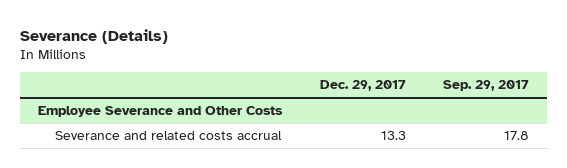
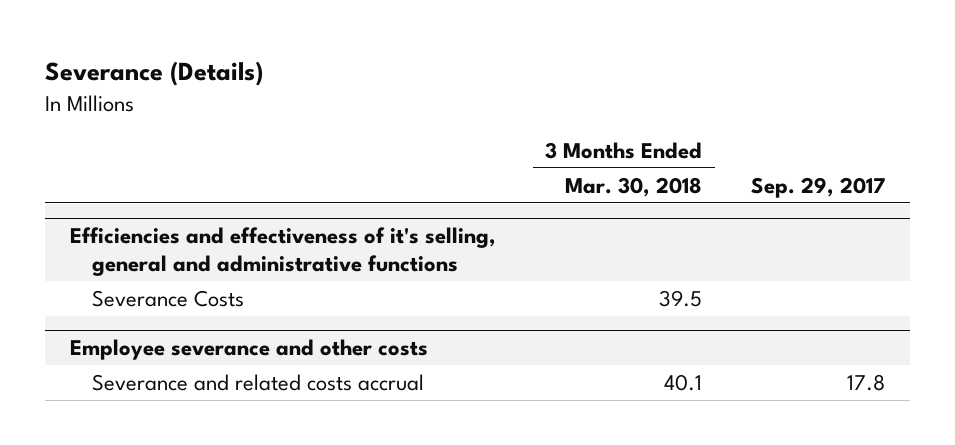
- | Dec. 29, 2017 | Sep. 29, 2017
+ | 3 Months Ended Mar. 30, 2018 | Sep. 29, 2017
- Employee Severance and Other Costs
+ Efficiencies and effectiveness of it's selling, general and administrative functions
+ Severance Costs | 39.5 |
+ Employee severance and other costs

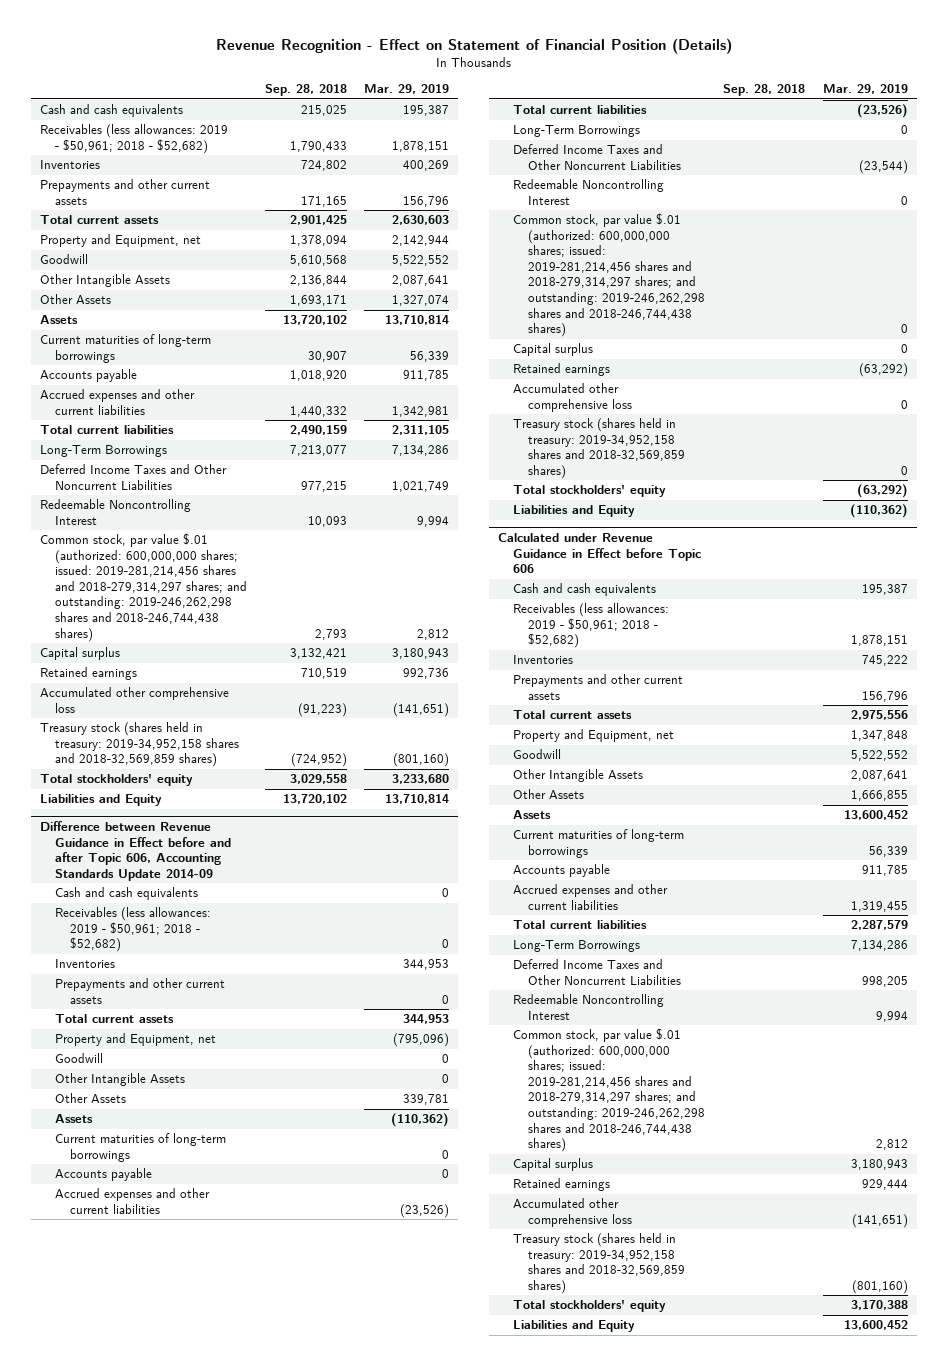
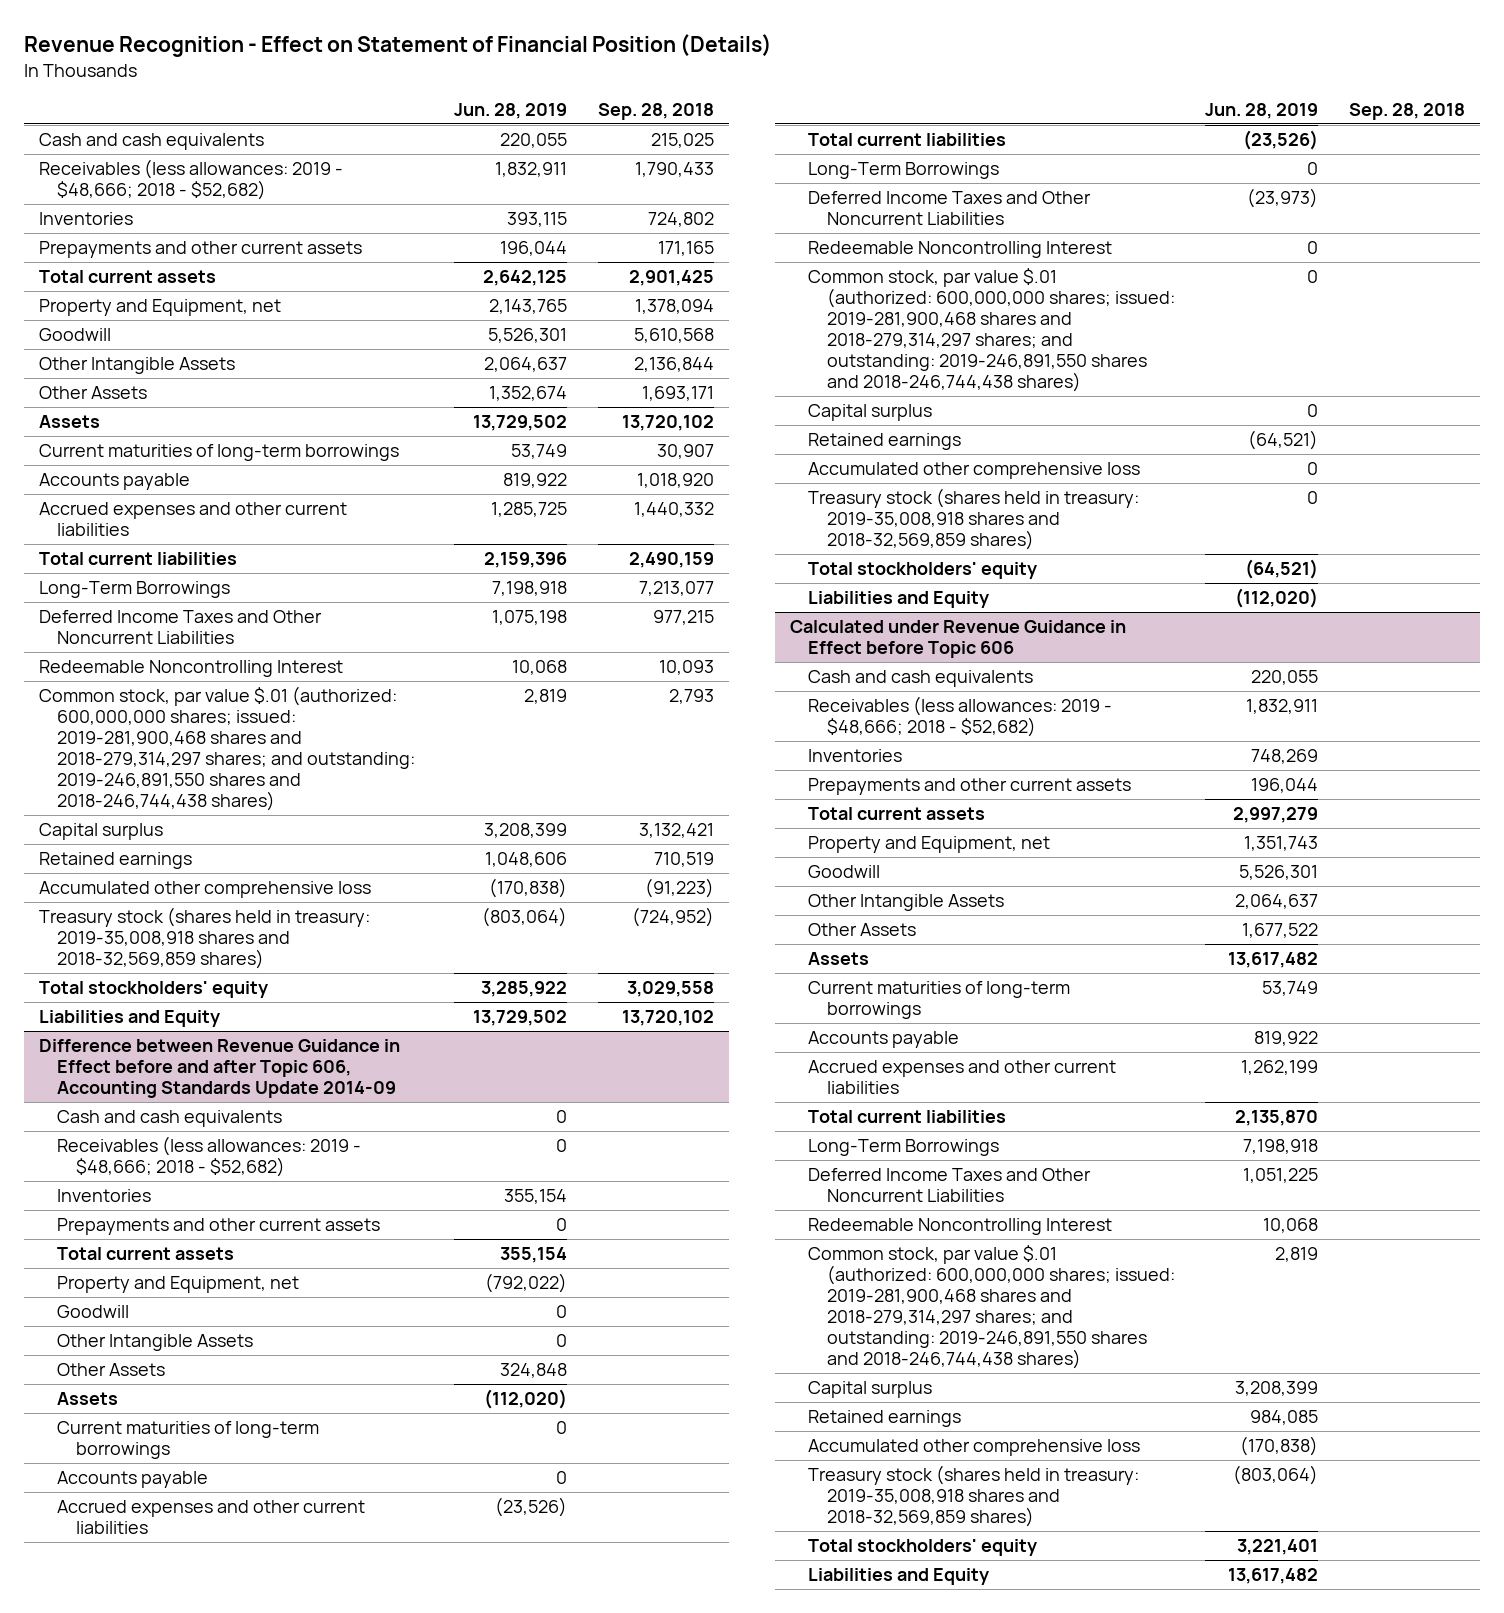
- | Sep. 28, 2018 | Mar. 29, 2019
+ | Jun. 28, 2019 | Sep. 28, 2018
- Receivables (less allowances: 2019 - $50,961; 2018 - $52,682) | 1,790,433 | 1,878,151
+ Receivables (less allowances: 2019 - $48,666; 2018 - $52,682) | 1,832,911 | 1,790,433
- Common stock, par value $.01 (authorized: 600,000,000 shares; issued: 2019-281,214,456 shares and 2018-279,314,297 shares; and outstanding: 2019-246,262,298 shares and 2018-246,744,438 shares) | 2,793 | 2,812
+ Common stock, par value $.01 (authorized: 600,000,000 shares; issued: 2019-281,900,468 shares and 2018-279,314,297 shares; and outstanding: 2019-246,891,550 shares and 2018-246,744,438 shares) | 2,819 | 2,793
- Treasury stock (shares held in treasury: 2019-34,952,158 shares and 2018-32,569,859 shares) | (724,952) | (801,160)
+ Treasury stock (shares held in treasury: 2019-35,008,918 shares and 2018-32,569,859 shares) | (803,064) | (724,952)
@ Difference between Revenue Guidance in Effect before and after Topic 606, Accounting Standards Update 2014-09
- Receivables (less allowances: 2019 - $50,961; 2018 - $52,682) | | 0
+ Receivables (less allowances: 2019 - $48,666; 2018 - $52,682) | 0 |
- Common stock, par value $.01 (authorized: 600,000,000 shares; issued: 2019-281,214,456 shares and 2018-279,314,297 shares; and outstanding: 2019-246,262,298 shares and 2018-246,744,438 shares) | | 0
+ Common stock, par value $.01 (authorized: 600,000,000 shares; issued: 2019-281,900,468 shares and 2018-279,314,297 shares; and outstanding: 2019-246,891,550 shares and 2018-246,744,438 shares) | 0 |
- Treasury stock (shares held in treasury: 2019-34,952,158 shares and 2018-32,569,859 shares) | | 0
+ Treasury stock (shares held in treasury: 2019-35,008,918 shares and 2018-32,569,859 shares) | 0 |
@ Calculated under Revenue Guidance in Effect before Topic 606
- Receivables (less allowances: 2019 - $50,961; 2018 - $52,682) | | 1,878,151
+ Receivables (less allowances: 2019 - $48,666; 2018 - $52,682) | 1,832,911 |
- Common stock, par value $.01 (authorized: 600,000,000 shares; issued: 2019-281,214,456 shares and 2018-279,314,297 shares; and outstanding: 2019-246,262,298 shares and 2018-246,744,438 shares) | | 2,812
+ Common stock, par value $.01 (authorized: 600,000,000 shares; issued: 2019-281,900,468 shares and 2018-279,314,297 shares; and outstanding: 2019-246,891,550 shares and 2018-246,744,438 shares) | 2,819 |
- Treasury stock (shares held in treasury: 2019-34,952,158 shares and 2018-32,569,859 shares) | | (801,160)
+ Treasury stock (shares held in treasury: 2019-35,008,918 shares and 2018-32,569,859 shares) | (803,064) |

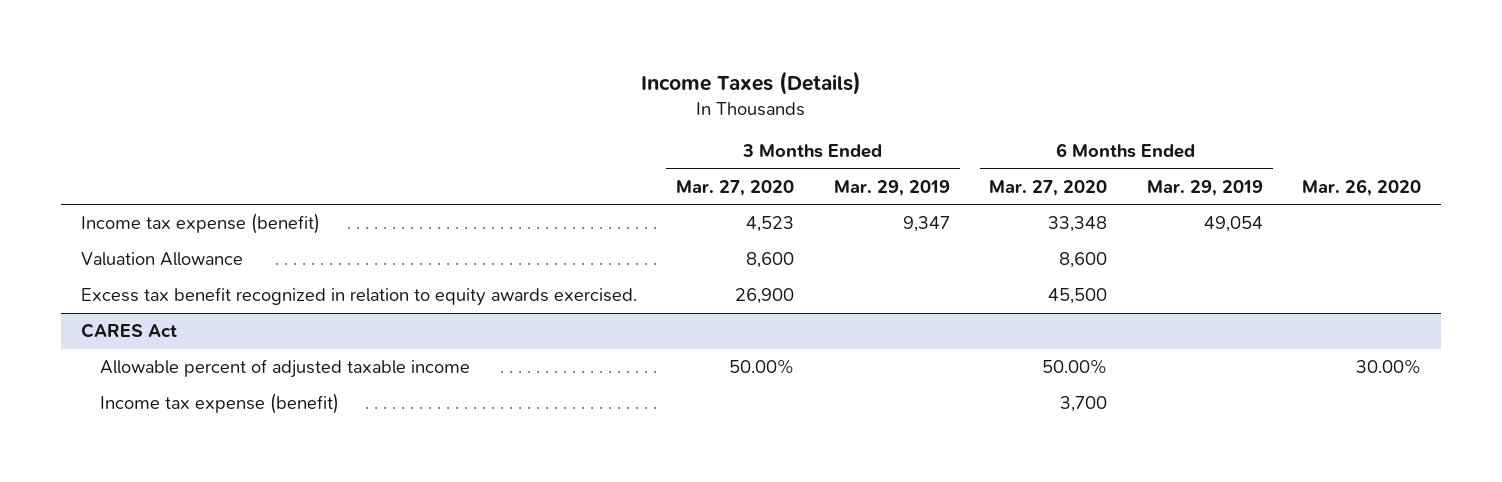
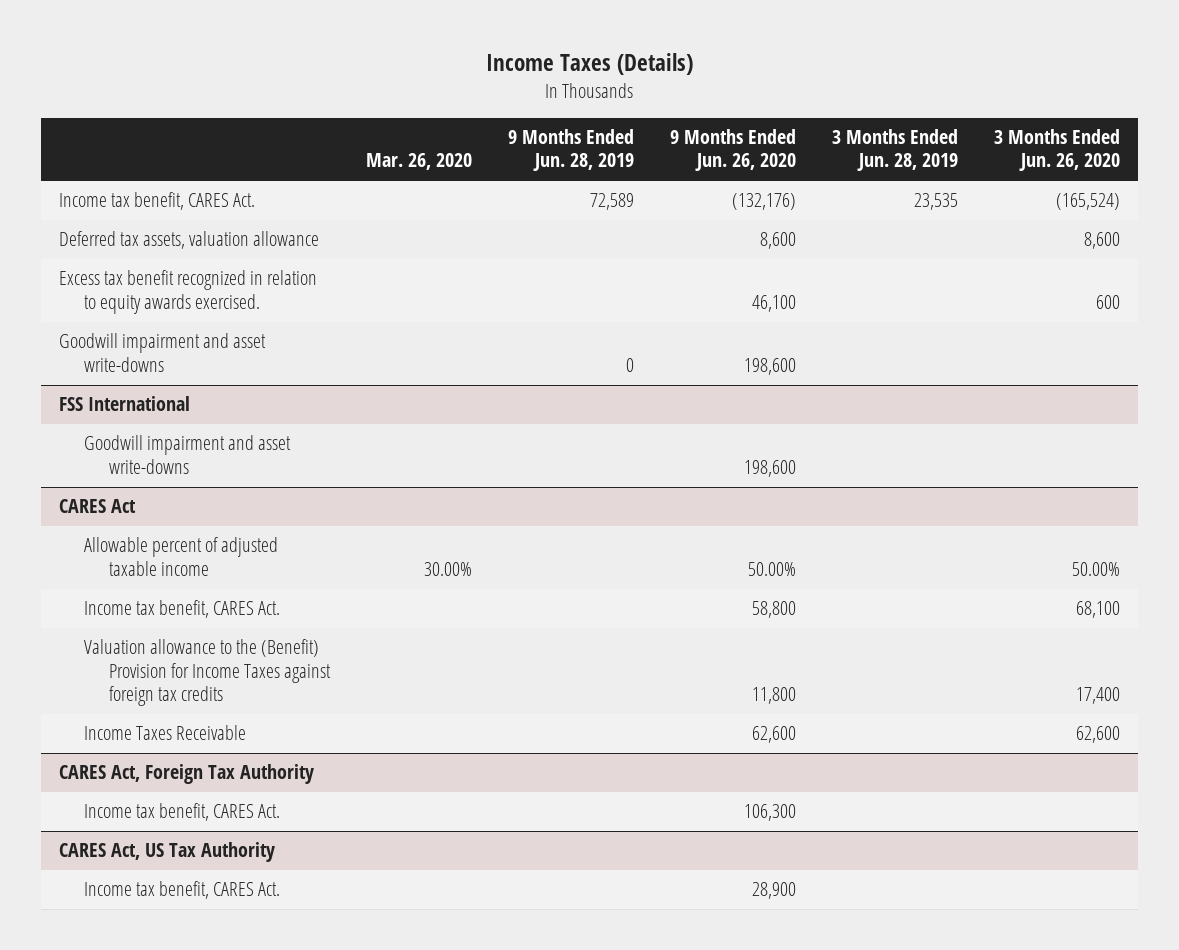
- | 3 Months Ended Mar. 27, 2020 | 3 Months Ended Mar. 29, 2019 | 6 Months Ended Mar. 27, 2020 | 6 Months Ended Mar. 29, 2019 | Mar. 26, 2020
+ | Mar. 26, 2020 | 9 Months Ended Jun. 28, 2019 | 9 Months Ended Jun. 26, 2020 | 3 Months Ended Jun. 28, 2019 | 3 Months Ended Jun. 26, 2020
- Income tax expense (benefit) | 4,523 | 9,347 | 33,348 | 49,054 |
- Valuation Allowance | 8,600 | | 8,600 | |
+ Income tax benefit, CARES Act. | | 72,589 | (132,176) | 23,535 | (165,524)
+ Deferred tax assets, valuation allowance | | | 8,600 | | 8,600
+ Goodwill impairment and asset write-downs | | 0 | 198,600 | |
+ FSS International
+ Goodwill impairment and asset write-downs | | | 198,600 | |
@ CARES Act
- Income tax expense (benefit) | | | 3,700 | |
+ Income tax benefit, CARES Act. | | | 58,800 | | 68,100
+ Valuation allowance to the (Benefit) Provision for Income Taxes against foreign tax credits | | | 11,800 | | 17,400
+ Income Taxes Receivable | | | 62,600 | | 62,600
+ CARES Act, Foreign Tax Authority
+ Income tax benefit, CARES Act. | | | 106,300 | |
+ CARES Act, US Tax Authority
+ Income tax benefit, CARES Act. | | | 28,900 | |

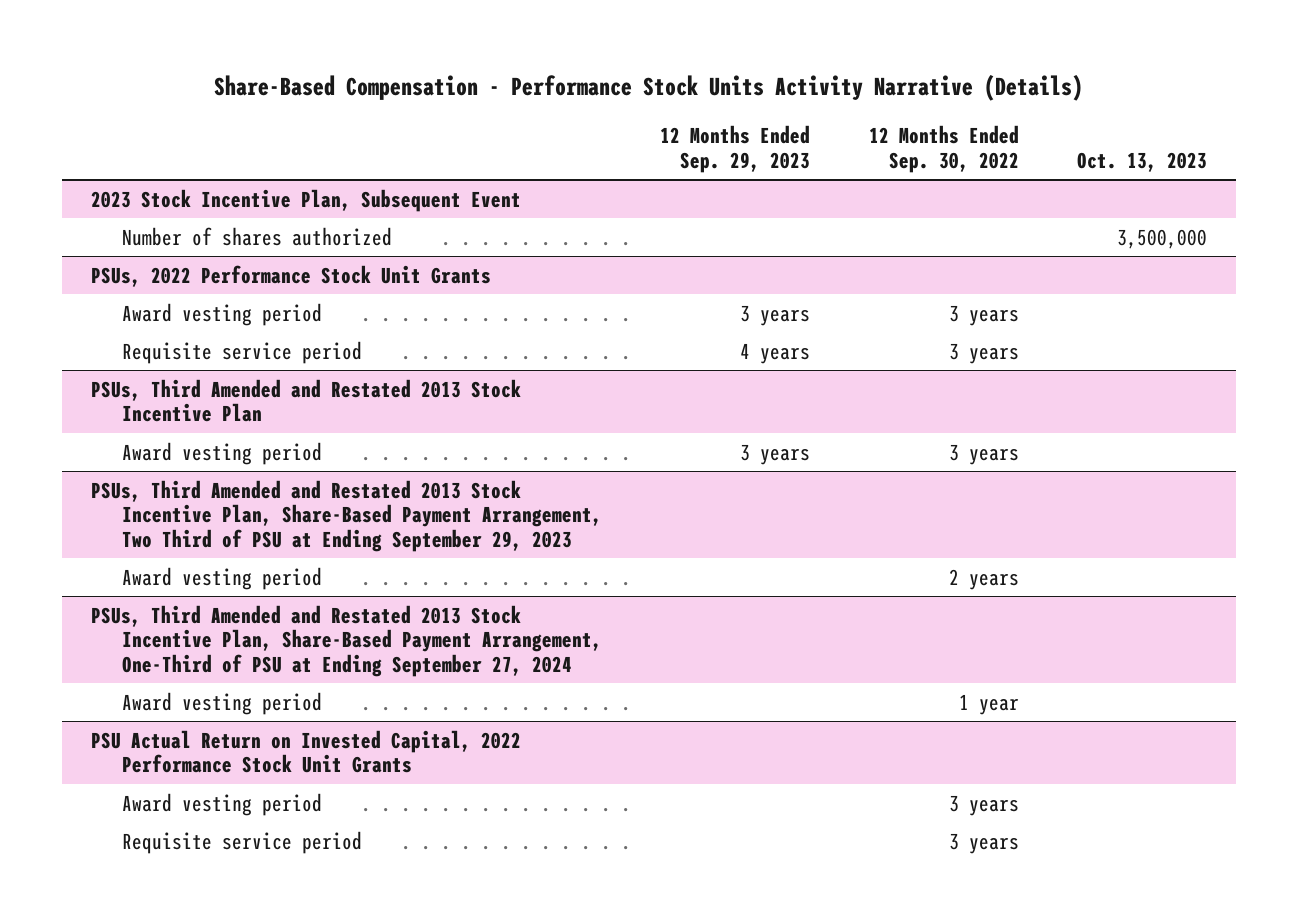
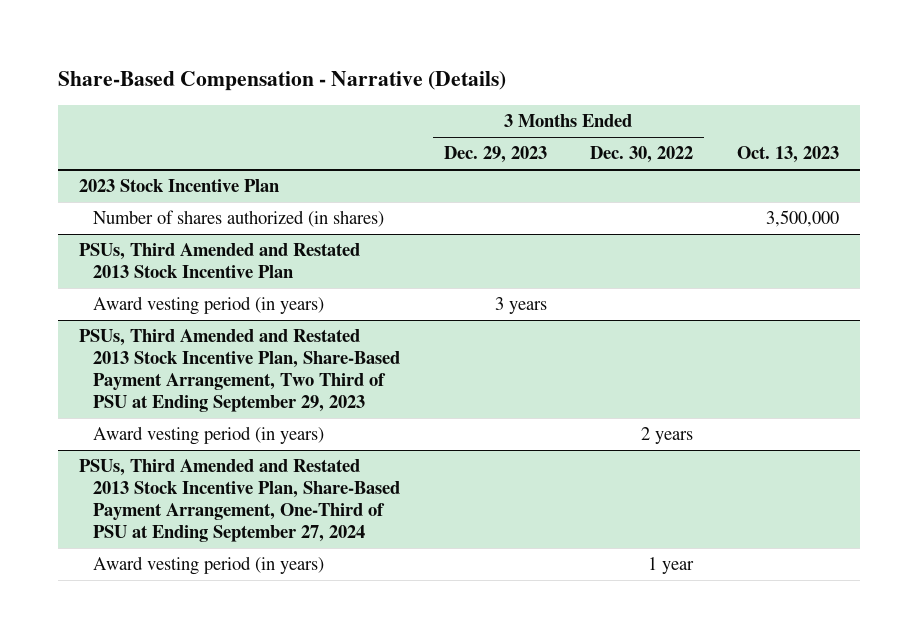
- Share-Based Compensation - Performance Stock Units Activity Narrative (Details)
+ Share-Based Compensation - Narrative (Details)
- | 12 Months Ended Sep. 29, 2023 | 12 Months Ended Sep. 30, 2022 | Oct. 13, 2023
+ | 3 Months Ended Dec. 29, 2023 | 3 Months Ended Dec. 30, 2022 | Oct. 13, 2023
- 2023 Stock Incentive Plan, Subsequent Event
- Number of shares authorized | | | 3,500,000
- PSUs, 2022 Performance Stock Unit Grants
- Award vesting period | 3 years | 3 years |
- Requisite service period | 4 years | 3 years |
+ 2023 Stock Incentive Plan
+ Number of shares authorized (in shares) | | | 3,500,000
@ PSUs, Third Amended and Restated 2013 Stock Incentive Plan
- Award vesting period | 3 years | 3 years |
+ Award vesting period (in years) | 3 years | |
@ PSUs, Third Amended and Restated 2013 Stock Incentive Plan, Share-Based Payment Arrangement, Two Third of PSU at Ending September 29, 2023
- Award vesting period | | 2 years |
+ Award vesting period (in years) | | 2 years |
@ PSUs, Third Amended and Restated 2013 Stock Incentive Plan, Share-Based Payment Arrangement, One-Third of PSU at Ending September 27, 2024
- Award vesting period | | 1 year |
- PSU Actual Return on Invested Capital, 2022 Performance Stock Unit Grants
- Award vesting period | | 3 years |
- Requisite service period | | 3 years |
@ PSUs, Third Amended and Restated 2013 Stock Incentive Plan, Share-Based Payment Arrangement, One-Third of PSU at Ending September 27, 2024
+ Award vesting period (in years) | | 1 year |

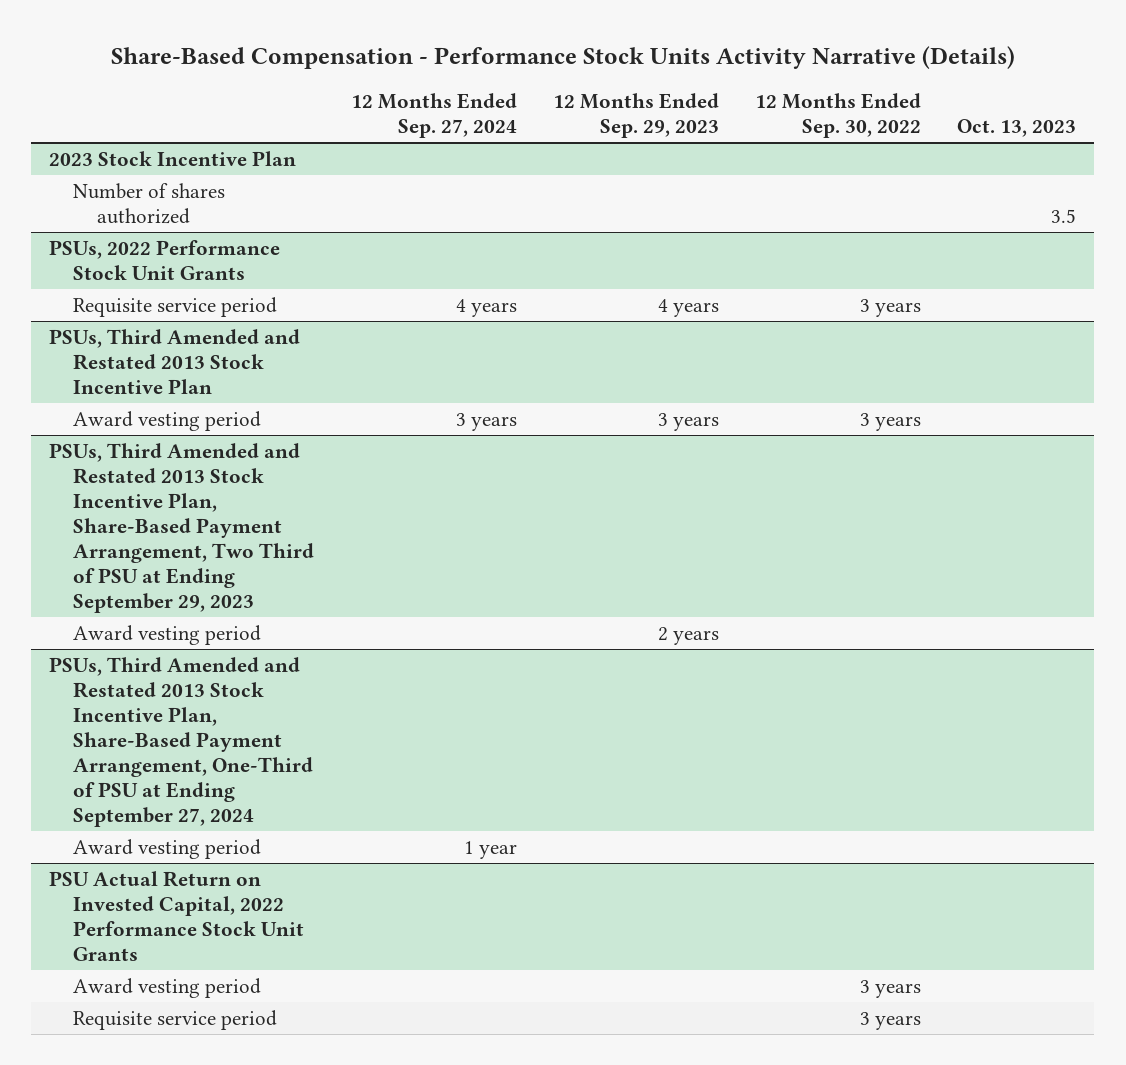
- Share-Based Compensation - Narrative (Details)
+ Share-Based Compensation - Performance Stock Units Activity Narrative (Details)
- | 3 Months Ended Dec. 29, 2023 | 3 Months Ended Dec. 30, 2022 | Oct. 13, 2023
+ | 12 Months Ended Sep. 27, 2024 | 12 Months Ended Sep. 29, 2023 | 12 Months Ended Sep. 30, 2022 | Oct. 13, 2023
@ 2023 Stock Incentive Plan
- Number of shares authorized (in shares) | | | 3,500,000
+ Number of shares authorized | | | | 3.5
+ PSUs, 2022 Performance Stock Unit Grants
+ Requisite service period | 4 years | 4 years | 3 years |
@ PSUs, Third Amended and Restated 2013 Stock Incentive Plan
- Award vesting period (in years) | 3 years | |
+ Award vesting period | 3 years | 3 years | 3 years |
@ PSUs, Third Amended and Restated 2013 Stock Incentive Plan, Share-Based Payment Arrangement, Two Third of PSU at Ending September 29, 2023
- Award vesting period (in years) | | 2 years |
+ Award vesting period | | 2 years | |
@ PSUs, Third Amended and Restated 2013 Stock Incentive Plan, Share-Based Payment Arrangement, One-Third of PSU at Ending September 27, 2024
- Award vesting period (in years) | | 1 year |
+ Award vesting period | 1 year | | |
+ PSU Actual Return on Invested Capital, 2022 Performance Stock Unit Grants
+ Award vesting period | | | 3 years |
+ Requisite service period | | | 3 years |

